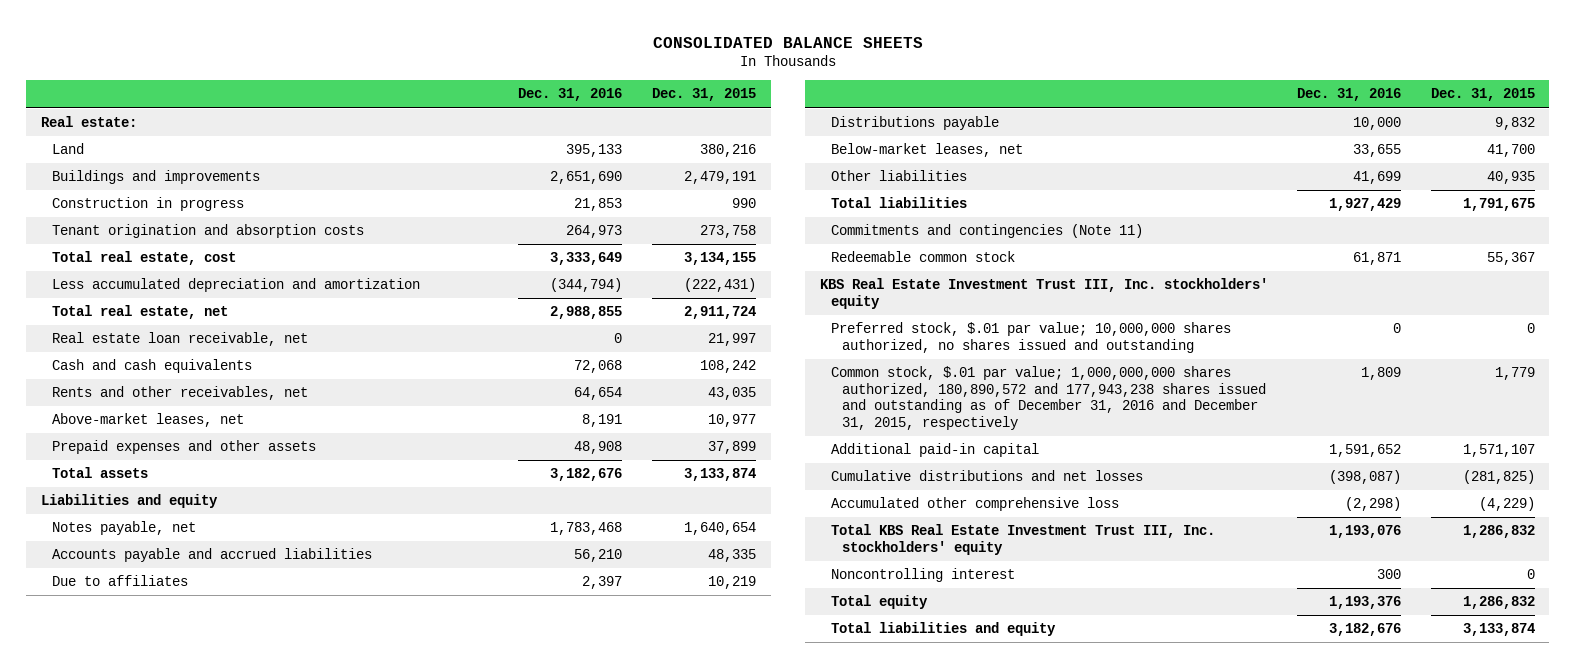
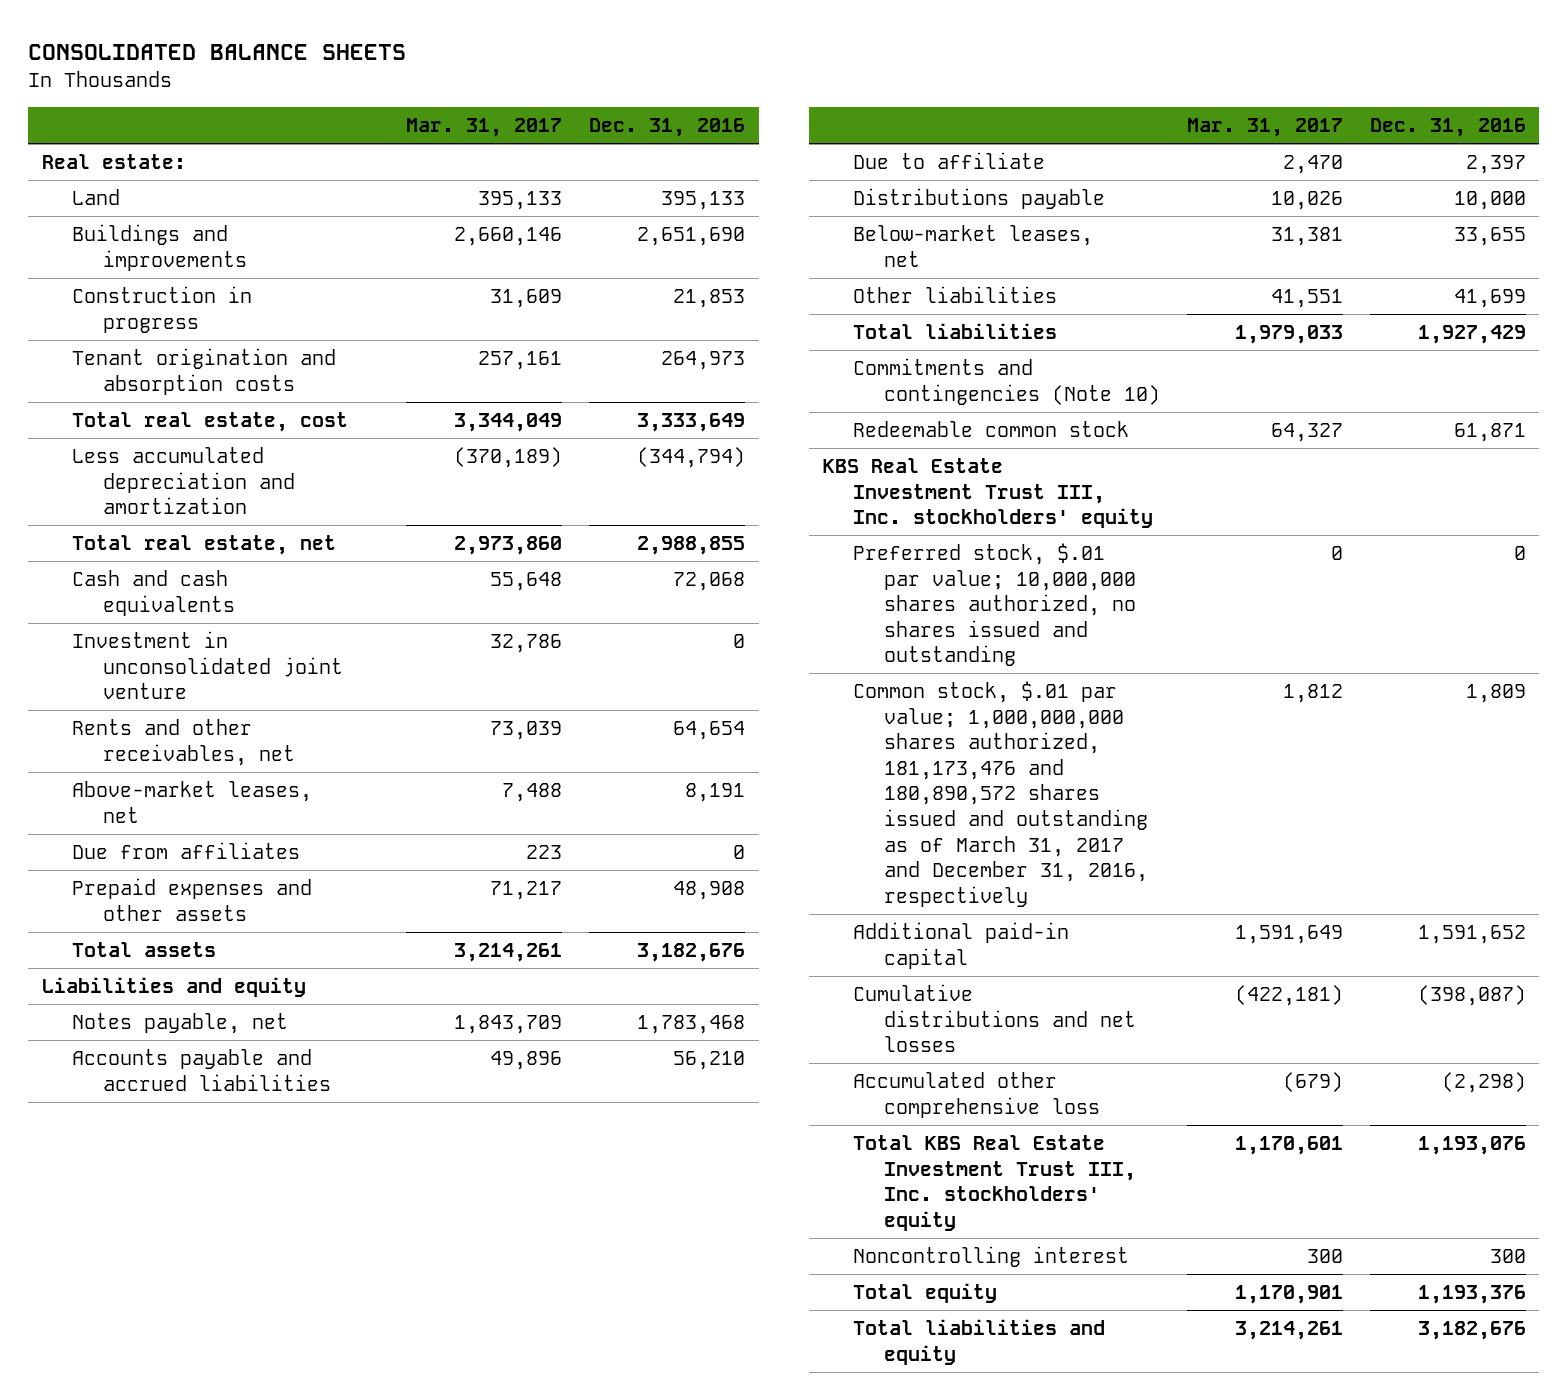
- | Dec. 31, 2016 | Dec. 31, 2015
+ | Mar. 31, 2017 | Dec. 31, 2016
- Real estate loan receivable, net | 0 | 21,997
+ Investment in unconsolidated joint venture | 32,786 | 0
+ Due from affiliates | 223 | 0
- Due to affiliates | 2,397 | 10,219
+ Due to affiliate | 2,470 | 2,397
- Commitments and contingencies (Note 11)
+ Commitments and contingencies (Note 10)
- Common stock, $.01 par value; 1,000,000,000 shares authorized, 180,890,572 and 177,943,238 shares issued and outstanding as of December 31, 2016 and December 31, 2015, respectively | 1,809 | 1,779
+ Common stock, $.01 par value; 1,000,000,000 shares authorized, 181,173,476 and 180,890,572 shares issued and outstanding as of March 31, 2017 and December 31, 2016, respectively | 1,812 | 1,809

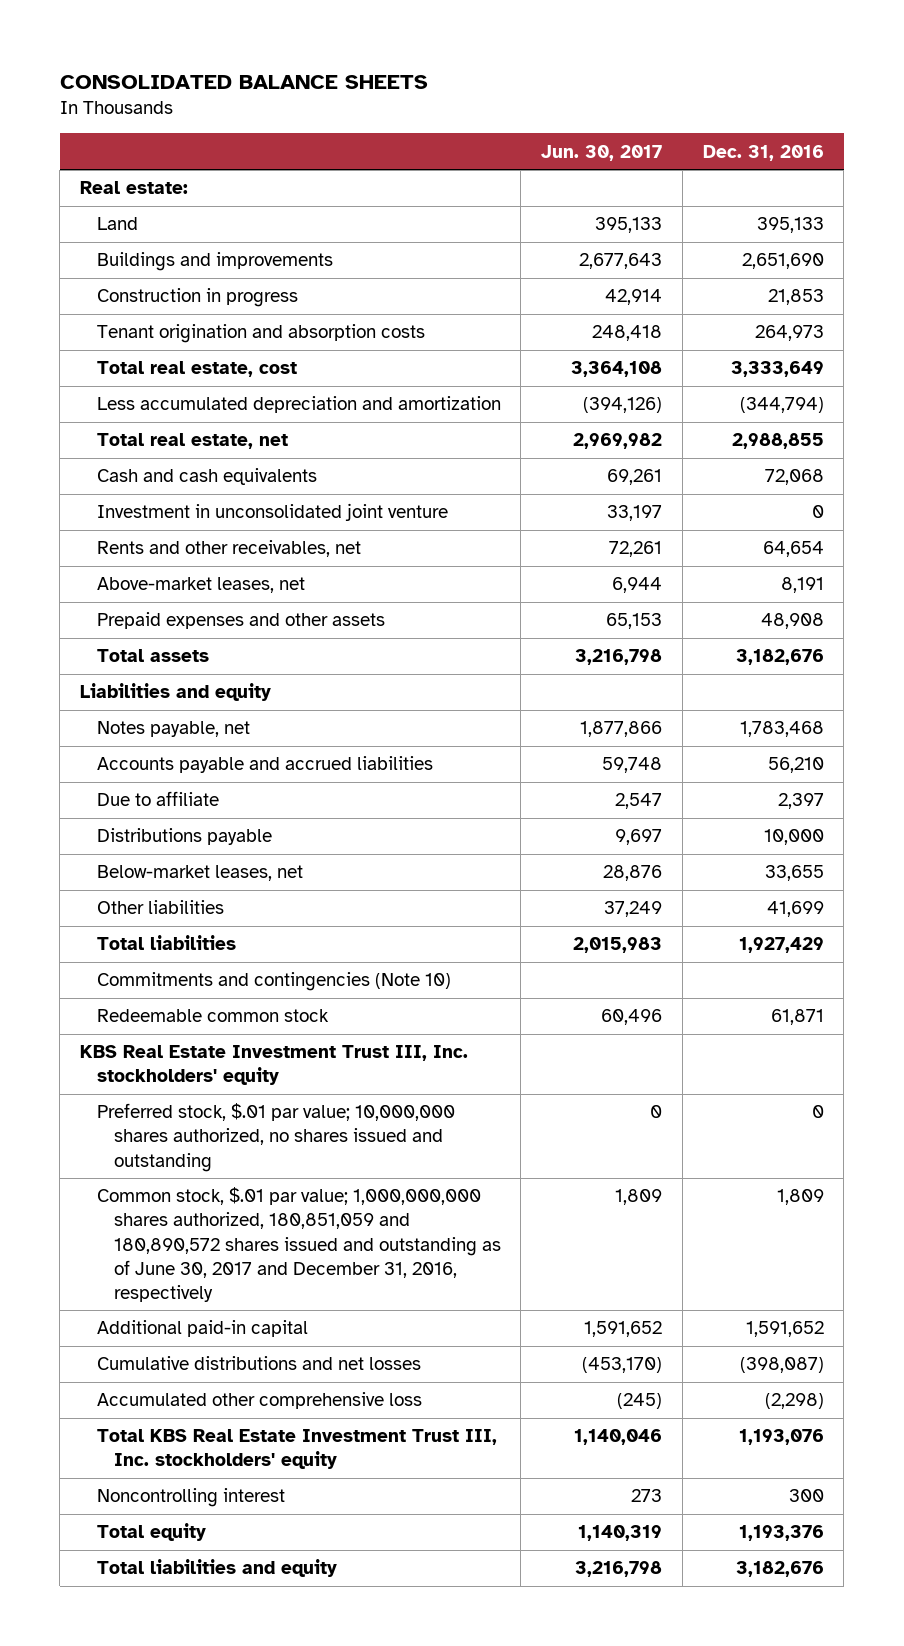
- | Mar. 31, 2017 | Dec. 31, 2016
+ | Jun. 30, 2017 | Dec. 31, 2016
- Due from affiliates | 223 | 0
- Common stock, $.01 par value; 1,000,000,000 shares authorized, 181,173,476 and 180,890,572 shares issued and outstanding as of March 31, 2017 and December 31, 2016, respectively | 1,812 | 1,809
+ Common stock, $.01 par value; 1,000,000,000 shares authorized, 180,851,059 and 180,890,572 shares issued and outstanding as of June 30, 2017 and December 31, 2016, respectively | 1,809 | 1,809

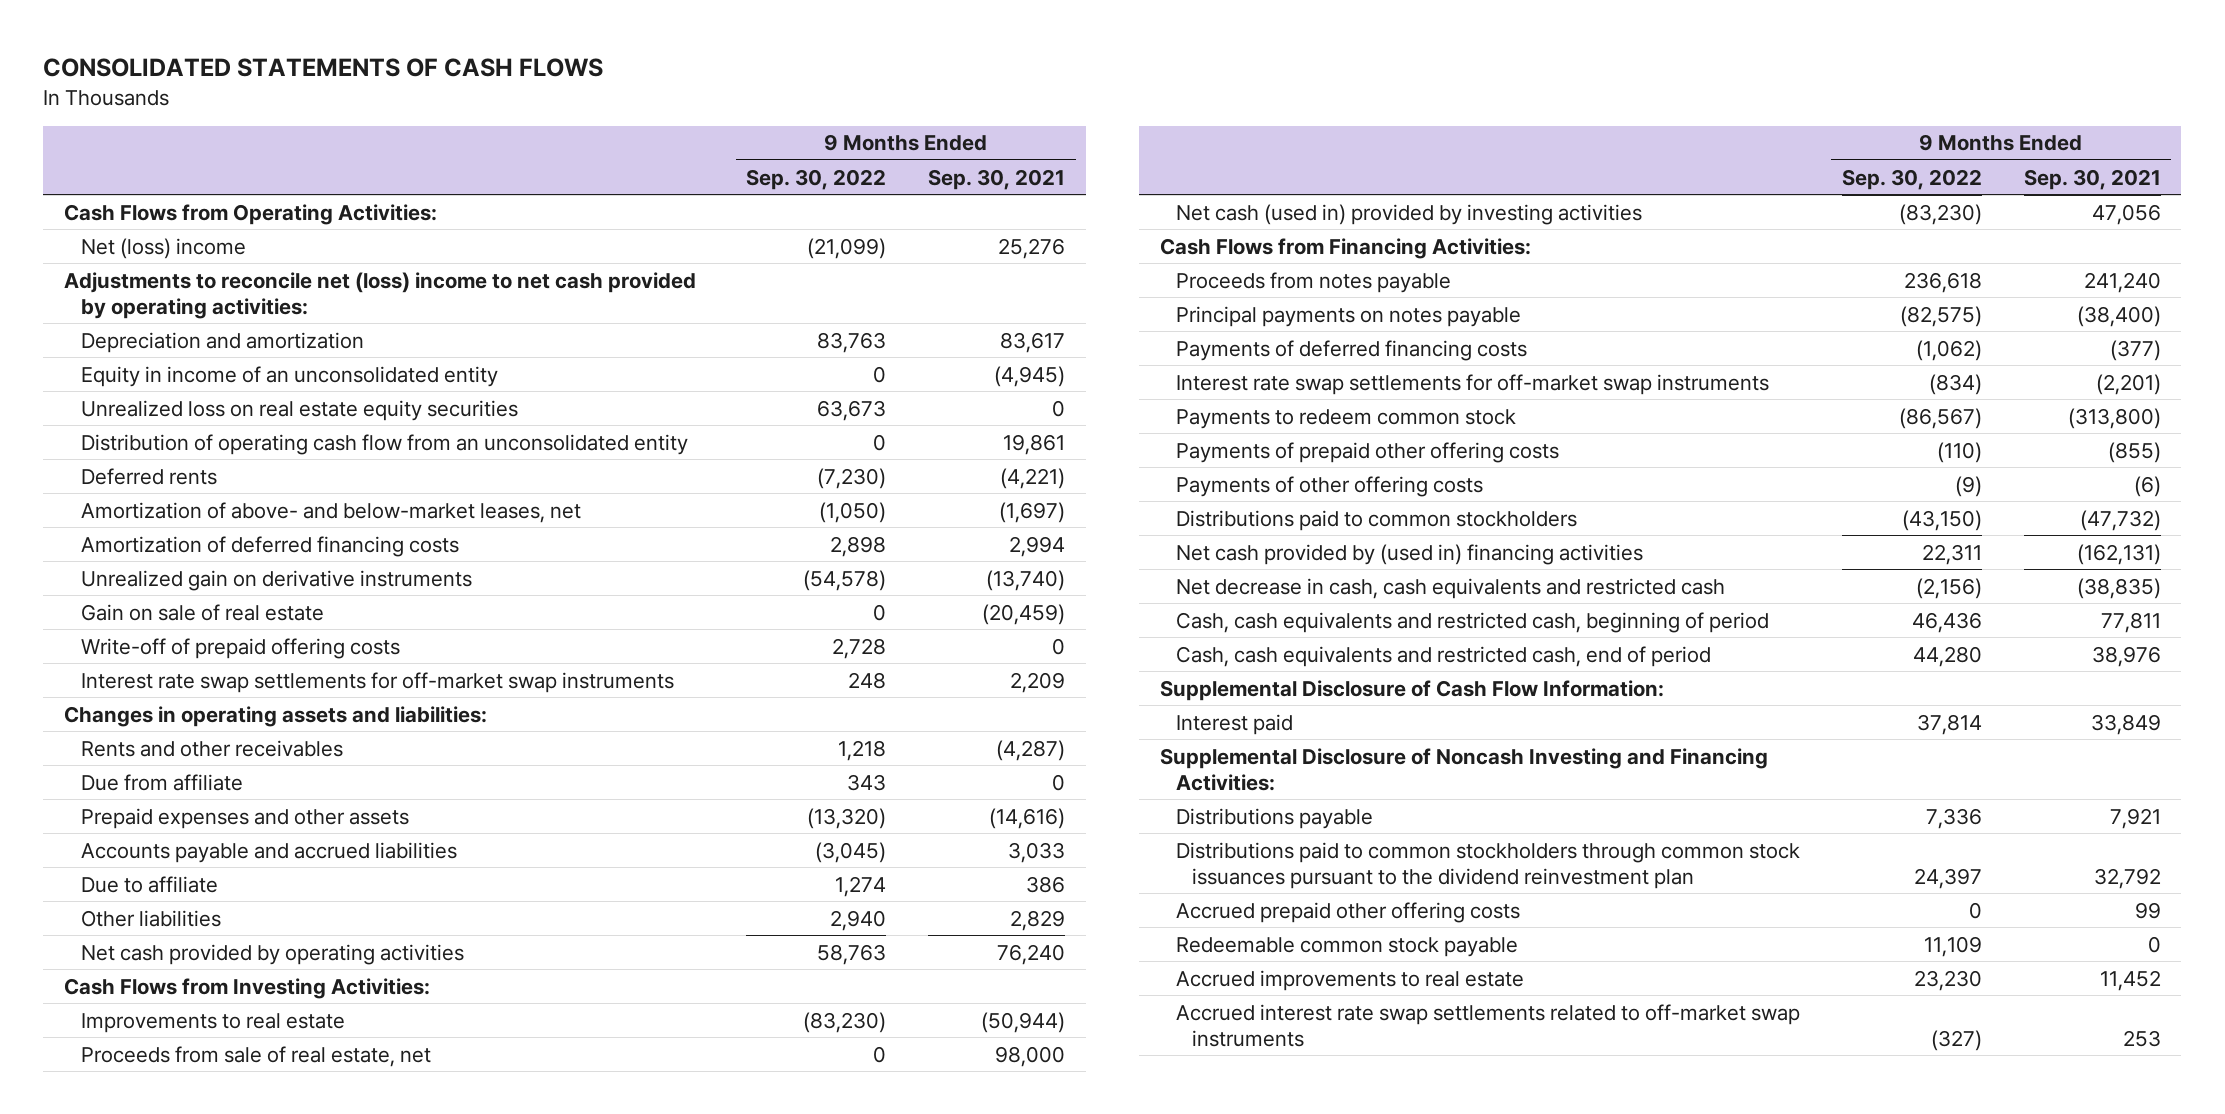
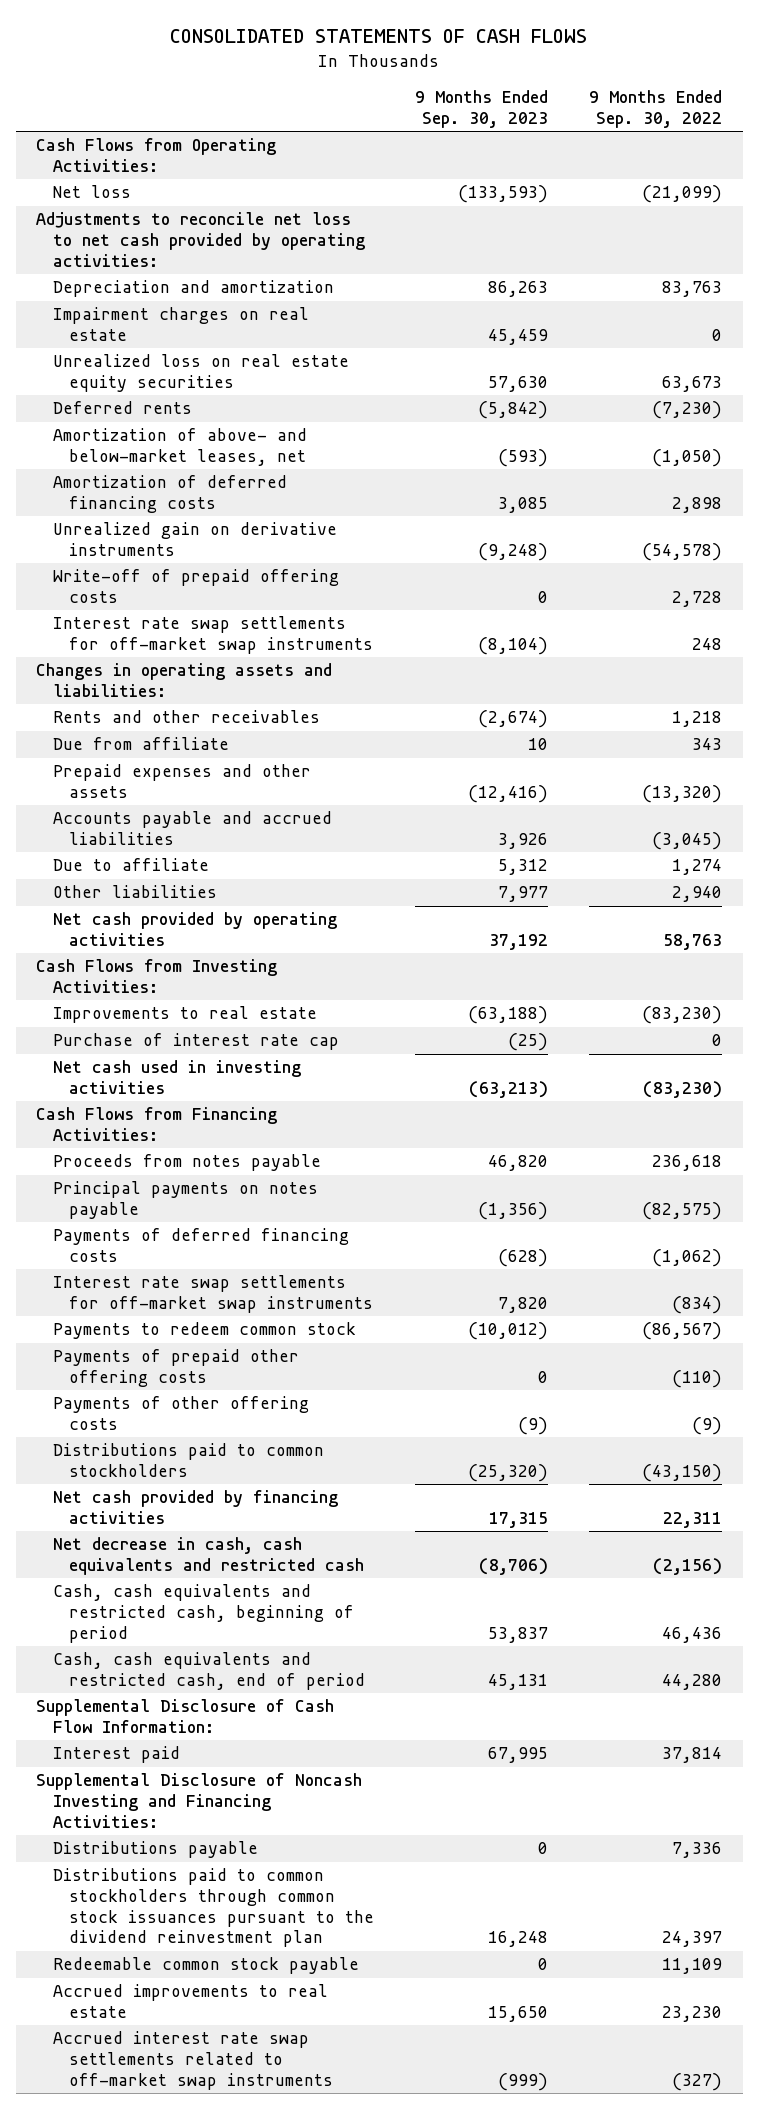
- | 9 Months Ended Sep. 30, 2022 | 9 Months Ended Sep. 30, 2021
+ | 9 Months Ended Sep. 30, 2023 | 9 Months Ended Sep. 30, 2022
- Net (loss) income | (21,099) | 25,276
- Adjustments to reconcile net (loss) income to net cash provided by operating activities:
+ Net loss | (133,593) | (21,099)
+ Adjustments to reconcile net loss to net cash provided by operating activities:
- Equity in income of an unconsolidated entity | 0 | (4,945)
+ Impairment charges on real estate | 45,459 | 0
- Distribution of operating cash flow from an unconsolidated entity | 0 | 19,861
- Gain on sale of real estate | 0 | (20,459)
- Proceeds from sale of real estate, net | 0 | 98,000
- Net cash (used in) provided by investing activities | (83,230) | 47,056
+ Purchase of interest rate cap | (25) | 0
+ Net cash used in investing activities | (63,213) | (83,230)
- Net cash provided by (used in) financing activities | 22,311 | (162,131)
+ Net cash provided by financing activities | 17,315 | 22,311
- Accrued prepaid other offering costs | 0 | 99

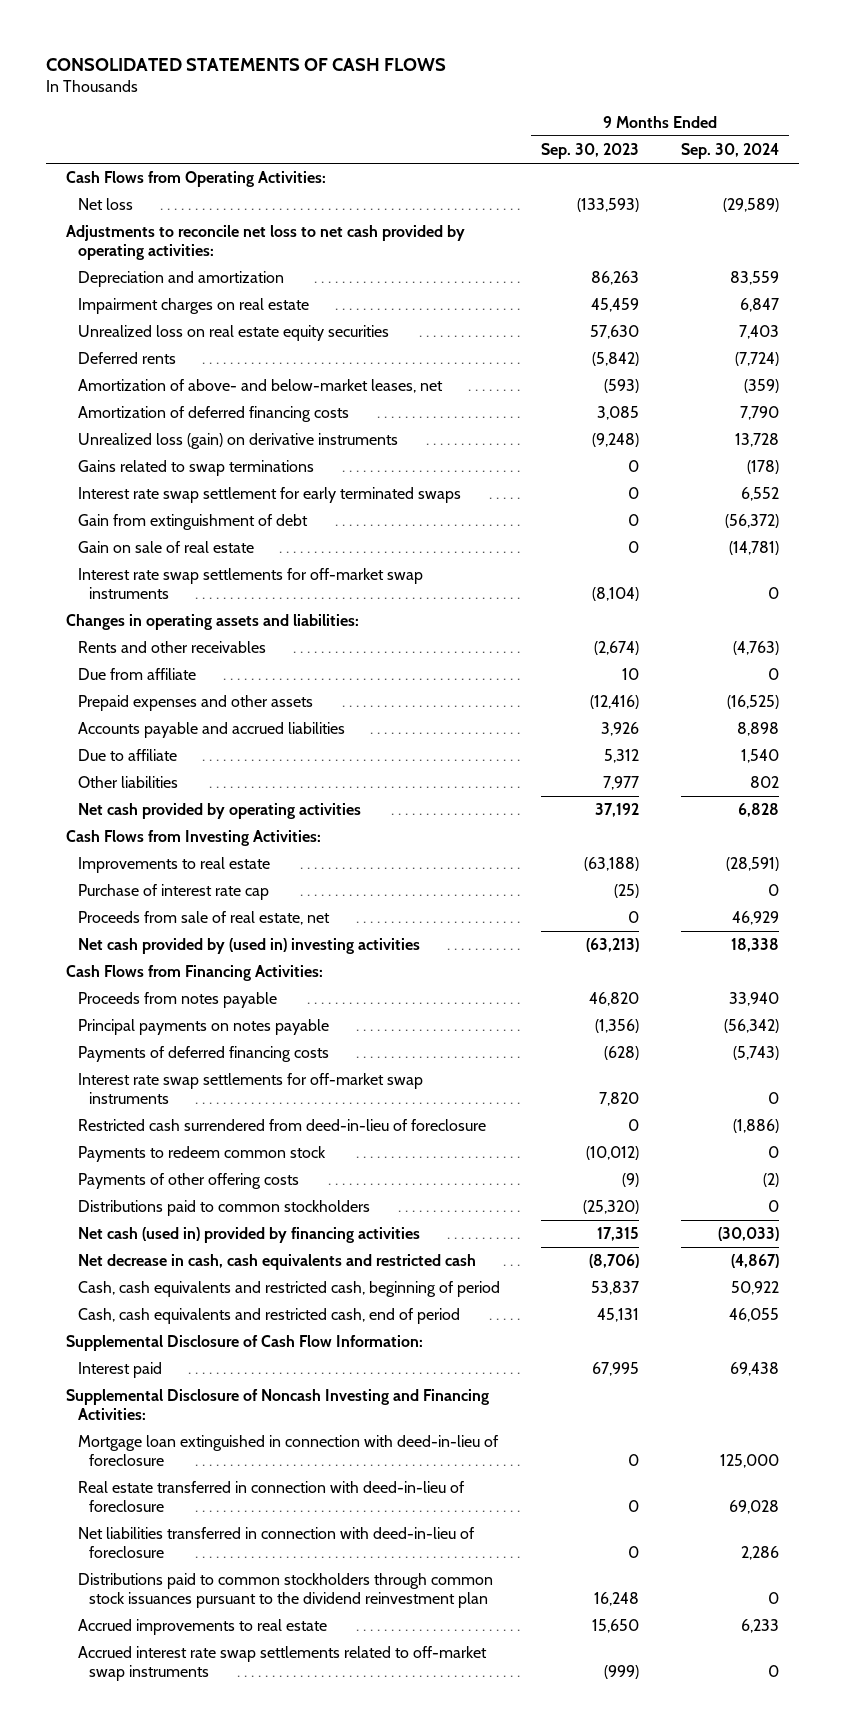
- | 9 Months Ended Sep. 30, 2023 | 9 Months Ended Sep. 30, 2022
+ | 9 Months Ended Sep. 30, 2023 | 9 Months Ended Sep. 30, 2024
- Unrealized gain on derivative instruments | (9,248) | (54,578)
- Write-off of prepaid offering costs | 0 | 2,728
+ Unrealized loss (gain) on derivative instruments | (9,248) | 13,728
+ Gains related to swap terminations | 0 | (178)
+ Interest rate swap settlement for early terminated swaps | 0 | 6,552
+ Gain from extinguishment of debt | 0 | (56,372)
+ Gain on sale of real estate | 0 | (14,781)
- Net cash used in investing activities | (63,213) | (83,230)
+ Proceeds from sale of real estate, net | 0 | 46,929
+ Net cash provided by (used in) investing activities | (63,213) | 18,338
+ Restricted cash surrendered from deed-in-lieu of foreclosure | 0 | (1,886)
- Payments of prepaid other offering costs | 0 | (110)
- Net cash provided by financing activities | 17,315 | 22,311
+ Net cash (used in) provided by financing activities | 17,315 | (30,033)
- Distributions payable | 0 | 7,336
+ Mortgage loan extinguished in connection with deed-in-lieu of foreclosure | 0 | 125,000
+ Real estate transferred in connection with deed-in-lieu of foreclosure | 0 | 69,028
+ Net liabilities transferred in connection with deed-in-lieu of foreclosure | 0 | 2,286
- Redeemable common stock payable | 0 | 11,109

